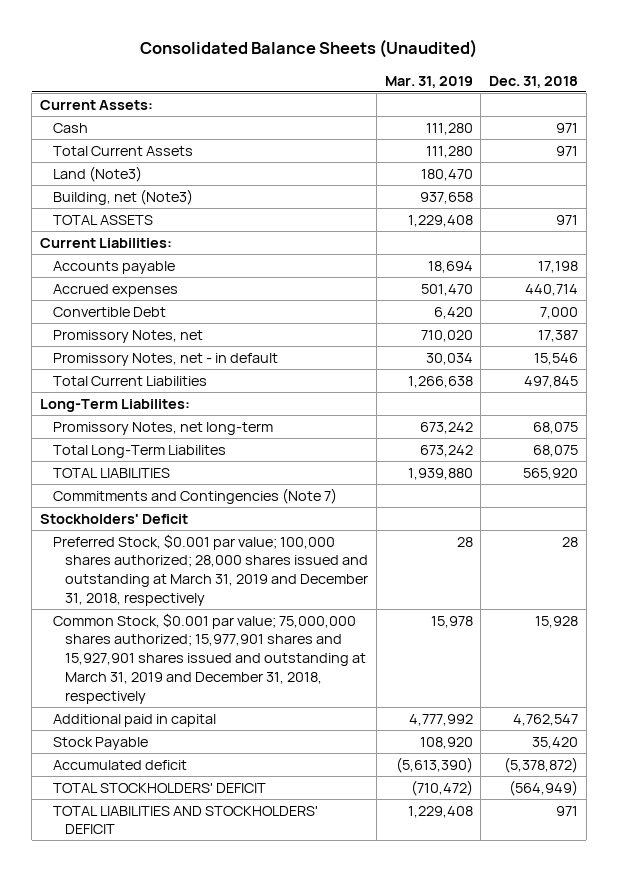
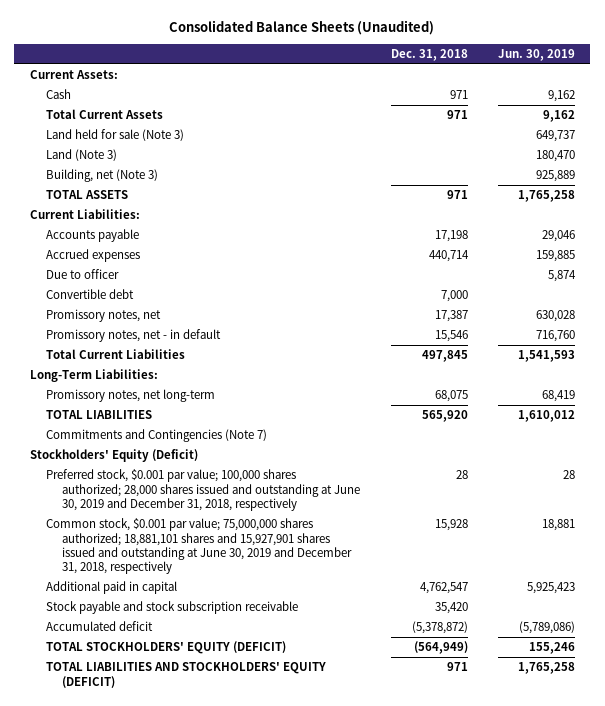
- | Mar. 31, 2019 | Dec. 31, 2018
+ | Dec. 31, 2018 | Jun. 30, 2019
- Land (Note3) | 180,470 |
- Building, net (Note3) | 937,658 |
+ Land held for sale (Note 3) | | 649,737
+ Land (Note 3) | | 180,470
+ Building, net (Note 3) | | 925,889
- Convertible Debt | 6,420 | 7,000
- Promissory Notes, net | 710,020 | 17,387
- Promissory Notes, net - in default | 30,034 | 15,546
+ Due to officer | | 5,874
+ Convertible debt | 7,000 |
+ Promissory notes, net | 17,387 | 630,028
+ Promissory notes, net - in default | 15,546 | 716,760
- Long-Term Liabilites:
- Promissory Notes, net long-term | 673,242 | 68,075
- Total Long-Term Liabilites | 673,242 | 68,075
+ Long-Term Liabilities:
+ Promissory notes, net long-term | 68,075 | 68,419
- Stockholders' Deficit
- Preferred Stock, $0.001 par value; 100,000 shares authorized; 28,000 shares issued and outstanding at March 31, 2019 and December 31, 2018, respectively | 28 | 28
- Common Stock, $0.001 par value; 75,000,000 shares authorized; 15,977,901 shares and 15,927,901 shares issued and outstanding at March 31, 2019 and December 31, 2018, respectively | 15,978 | 15,928
+ Stockholders' Equity (Deficit)
+ Preferred stock, $0.001 par value; 100,000 shares authorized; 28,000 shares issued and outstanding at June 30, 2019 and December 31, 2018, respectively | 28 | 28
+ Common stock, $0.001 par value; 75,000,000 shares authorized; 18,881,101 shares and 15,927,901 shares issued and outstanding at June 30, 2019 and December 31, 2018, respectively | 15,928 | 18,881
- Stock Payable | 108,920 | 35,420
+ Stock payable and stock subscription receivable | 35,420 |
- TOTAL STOCKHOLDERS' DEFICIT | (710,472) | (564,949)
- TOTAL LIABILITIES AND STOCKHOLDERS' DEFICIT | 1,229,408 | 971
+ TOTAL STOCKHOLDERS' EQUITY (DEFICIT) | (564,949) | 155,246
+ TOTAL LIABILITIES AND STOCKHOLDERS' EQUITY (DEFICIT) | 971 | 1,765,258

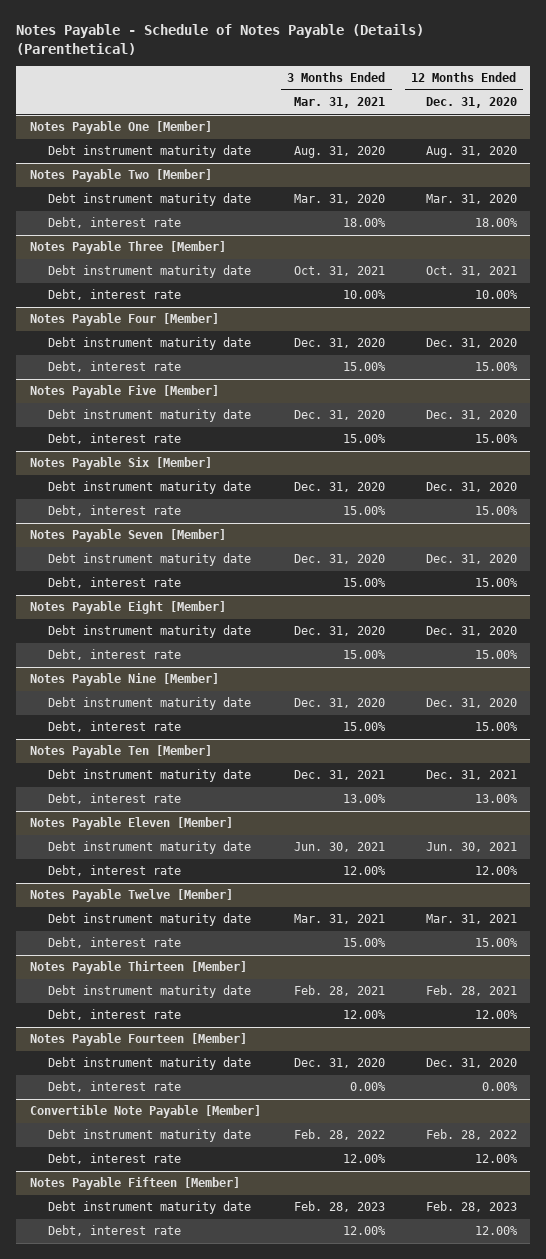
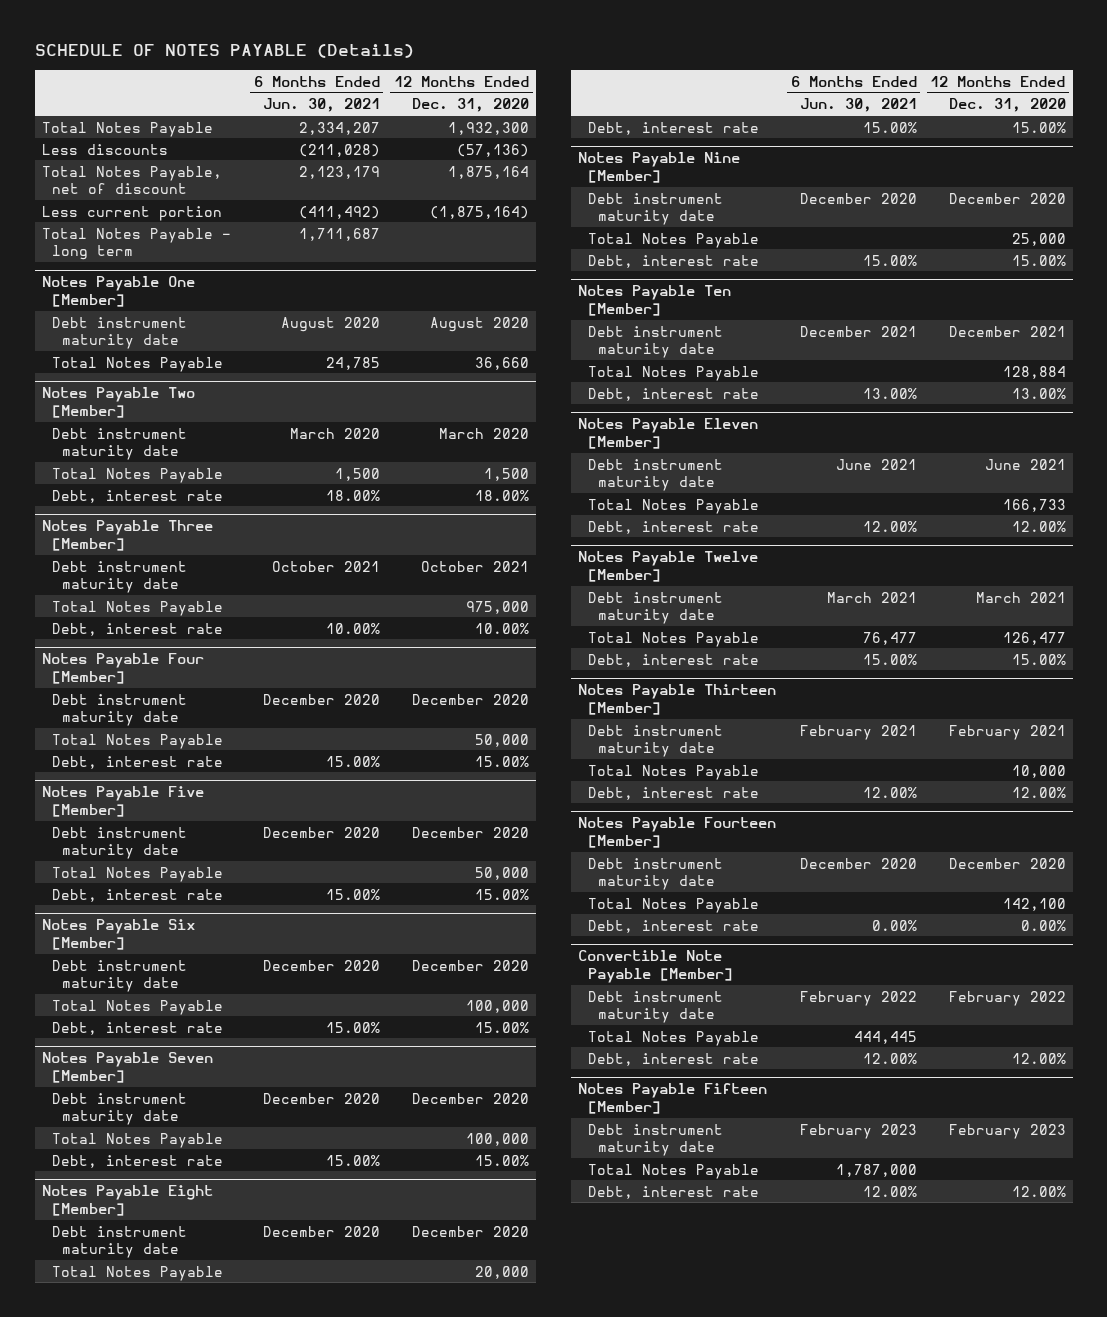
- Notes Payable - Schedule of Notes Payable (Details) (Parenthetical)
+ SCHEDULE OF NOTES PAYABLE (Details)
- | 3 Months Ended Mar. 31, 2021 | 12 Months Ended Dec. 31, 2020
+ | 6 Months Ended Jun. 30, 2021 | 12 Months Ended Dec. 31, 2020
+ Total Notes Payable | 2,334,207 | 1,932,300
+ Less discounts | (211,028) | (57,136)
+ Total Notes Payable, net of discount | 2,123,179 | 1,875,164
+ Less current portion | (411,492) | (1,875,164)
+ Total Notes Payable - long term | 1,711,687 |
@ Notes Payable One [Member]
- Debt instrument maturity date | Aug. 31, 2020 | Aug. 31, 2020
+ Debt instrument maturity date | August 2020 | August 2020
+ Total Notes Payable | 24,785 | 36,660
@ Notes Payable Two [Member]
- Debt instrument maturity date | Mar. 31, 2020 | Mar. 31, 2020
+ Debt instrument maturity date | March 2020 | March 2020
+ Total Notes Payable | 1,500 | 1,500
@ Notes Payable Three [Member]
- Debt instrument maturity date | Oct. 31, 2021 | Oct. 31, 2021
+ Debt instrument maturity date | October 2021 | October 2021
+ Total Notes Payable | | 975,000
@ Notes Payable Four [Member]
- Debt instrument maturity date | Dec. 31, 2020 | Dec. 31, 2020
+ Debt instrument maturity date | December 2020 | December 2020
+ Total Notes Payable | | 50,000
@ Notes Payable Five [Member]
- Debt instrument maturity date | Dec. 31, 2020 | Dec. 31, 2020
+ Debt instrument maturity date | December 2020 | December 2020
+ Total Notes Payable | | 50,000
@ Notes Payable Six [Member]
- Debt instrument maturity date | Dec. 31, 2020 | Dec. 31, 2020
+ Debt instrument maturity date | December 2020 | December 2020
+ Total Notes Payable | | 100,000
@ Notes Payable Seven [Member]
- Debt instrument maturity date | Dec. 31, 2020 | Dec. 31, 2020
+ Debt instrument maturity date | December 2020 | December 2020
+ Total Notes Payable | | 100,000
@ Notes Payable Eight [Member]
- Debt instrument maturity date | Dec. 31, 2020 | Dec. 31, 2020
+ Debt instrument maturity date | December 2020 | December 2020
+ Total Notes Payable | | 20,000
@ Notes Payable Nine [Member]
- Debt instrument maturity date | Dec. 31, 2020 | Dec. 31, 2020
+ Debt instrument maturity date | December 2020 | December 2020
+ Total Notes Payable | | 25,000
@ Notes Payable Ten [Member]
- Debt instrument maturity date | Dec. 31, 2021 | Dec. 31, 2021
+ Debt instrument maturity date | December 2021 | December 2021
+ Total Notes Payable | | 128,884
@ Notes Payable Eleven [Member]
- Debt instrument maturity date | Jun. 30, 2021 | Jun. 30, 2021
+ Debt instrument maturity date | June 2021 | June 2021
+ Total Notes Payable | | 166,733
@ Notes Payable Twelve [Member]
- Debt instrument maturity date | Mar. 31, 2021 | Mar. 31, 2021
+ Debt instrument maturity date | March 2021 | March 2021
+ Total Notes Payable | 76,477 | 126,477
@ Notes Payable Thirteen [Member]
- Debt instrument maturity date | Feb. 28, 2021 | Feb. 28, 2021
+ Debt instrument maturity date | February 2021 | February 2021
+ Total Notes Payable | | 10,000
@ Notes Payable Fourteen [Member]
- Debt instrument maturity date | Dec. 31, 2020 | Dec. 31, 2020
+ Debt instrument maturity date | December 2020 | December 2020
+ Total Notes Payable | | 142,100
@ Convertible Note Payable [Member]
- Debt instrument maturity date | Feb. 28, 2022 | Feb. 28, 2022
+ Debt instrument maturity date | February 2022 | February 2022
+ Total Notes Payable | 444,445 |
@ Notes Payable Fifteen [Member]
- Debt instrument maturity date | Feb. 28, 2023 | Feb. 28, 2023
+ Debt instrument maturity date | February 2023 | February 2023
+ Total Notes Payable | 1,787,000 |

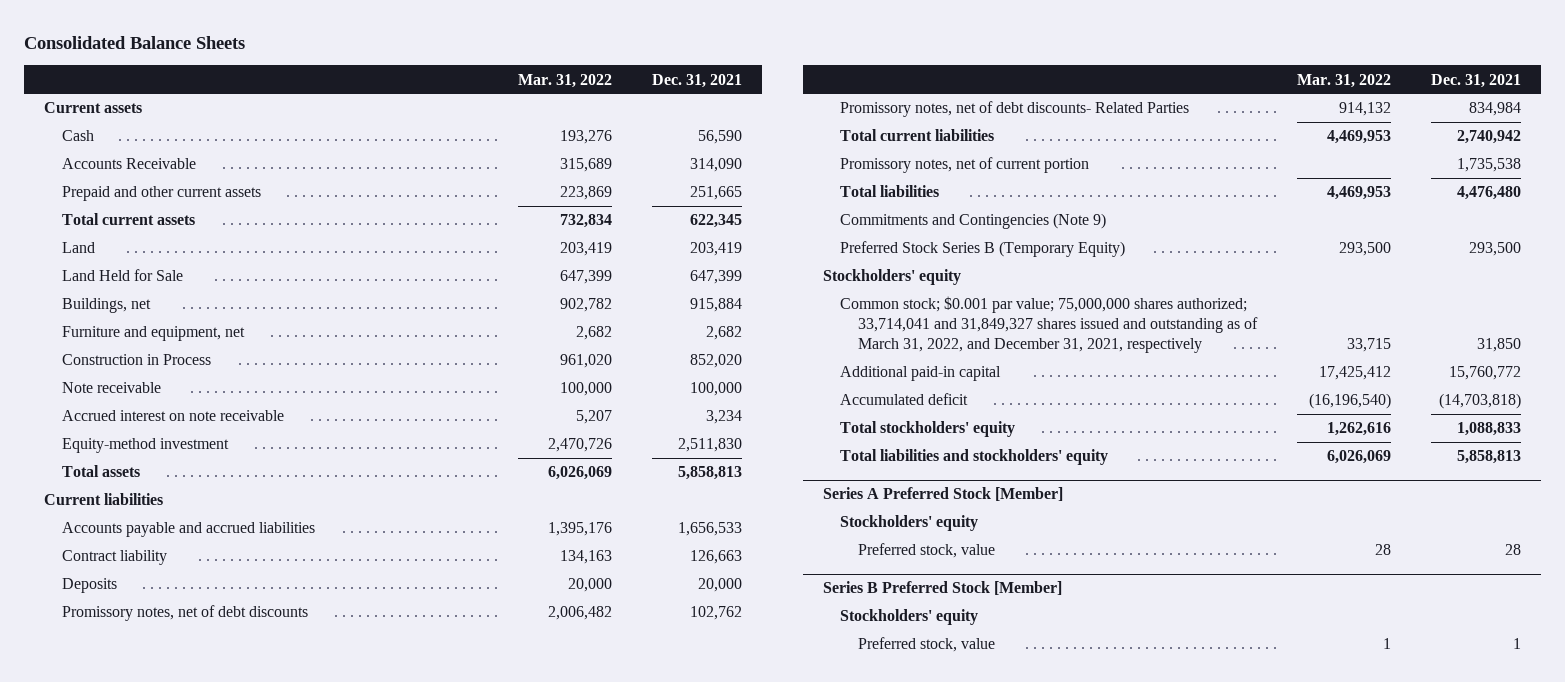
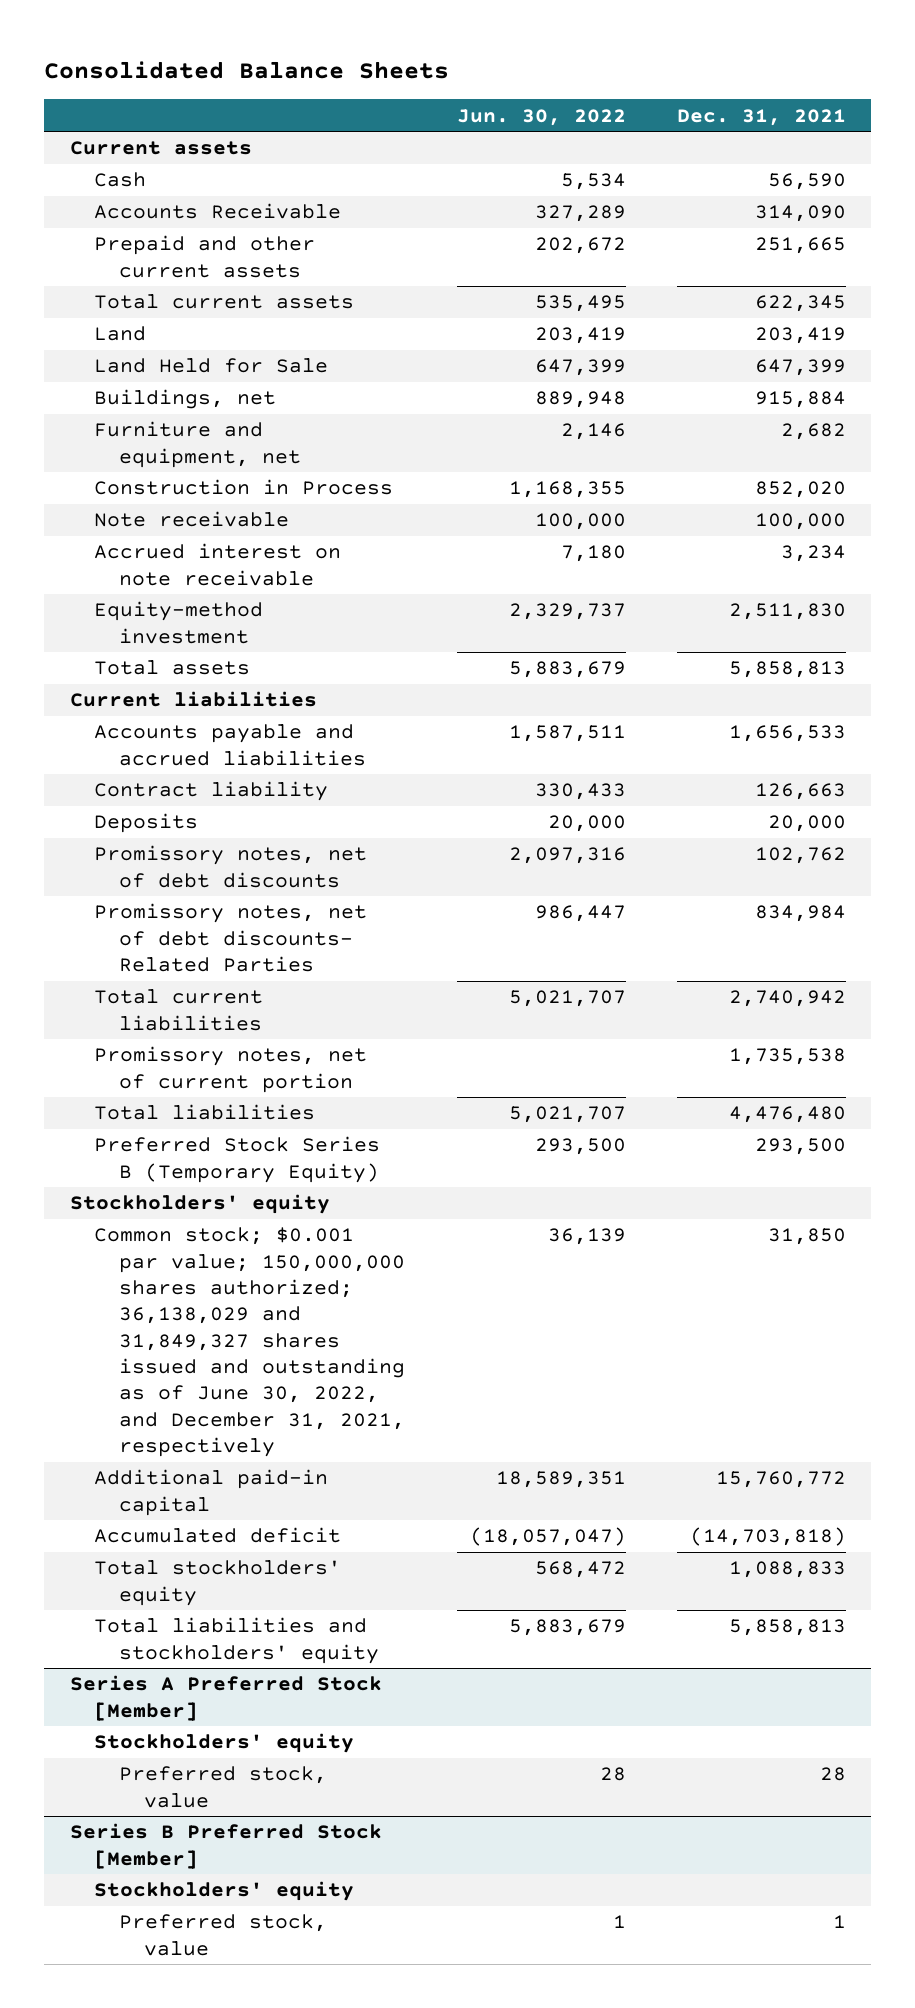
- | Mar. 31, 2022 | Dec. 31, 2021
+ | Jun. 30, 2022 | Dec. 31, 2021
- Commitments and Contingencies (Note 9)
- Common stock; $0.001 par value; 75,000,000 shares authorized; 33,714,041 and 31,849,327 shares issued and outstanding as of March 31, 2022, and December 31, 2021, respectively | 33,715 | 31,850
+ Common stock; $0.001 par value; 150,000,000 shares authorized; 36,138,029 and 31,849,327 shares issued and outstanding as of June 30, 2022, and December 31, 2021, respectively | 36,139 | 31,850

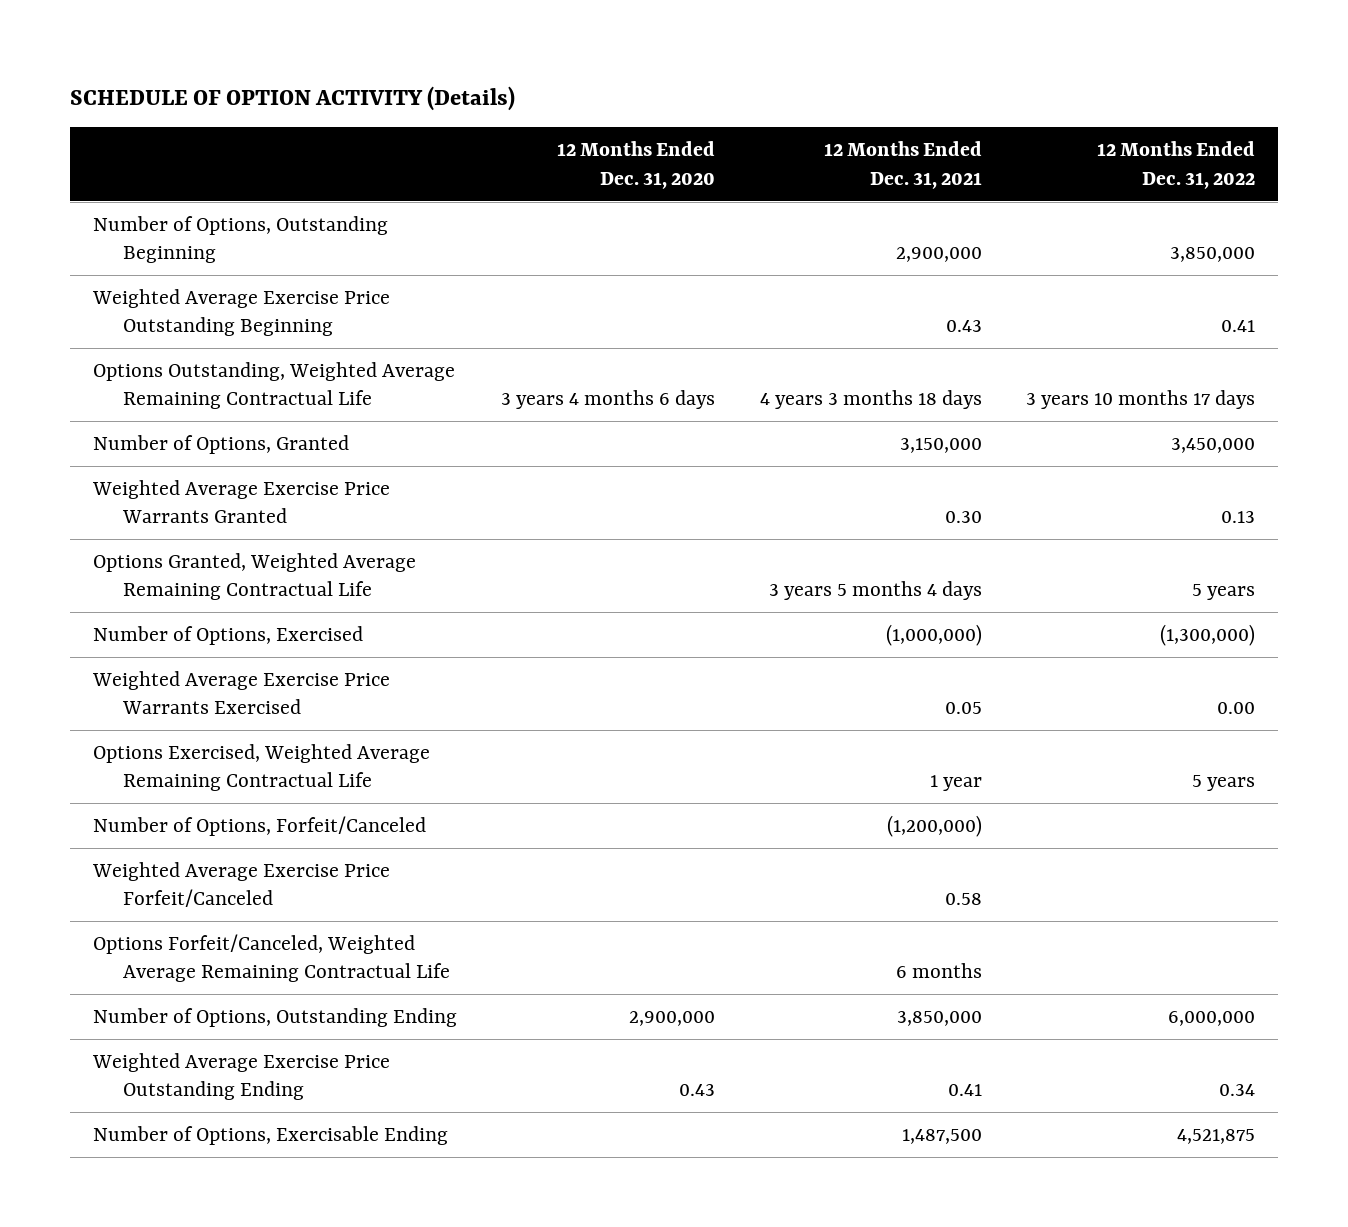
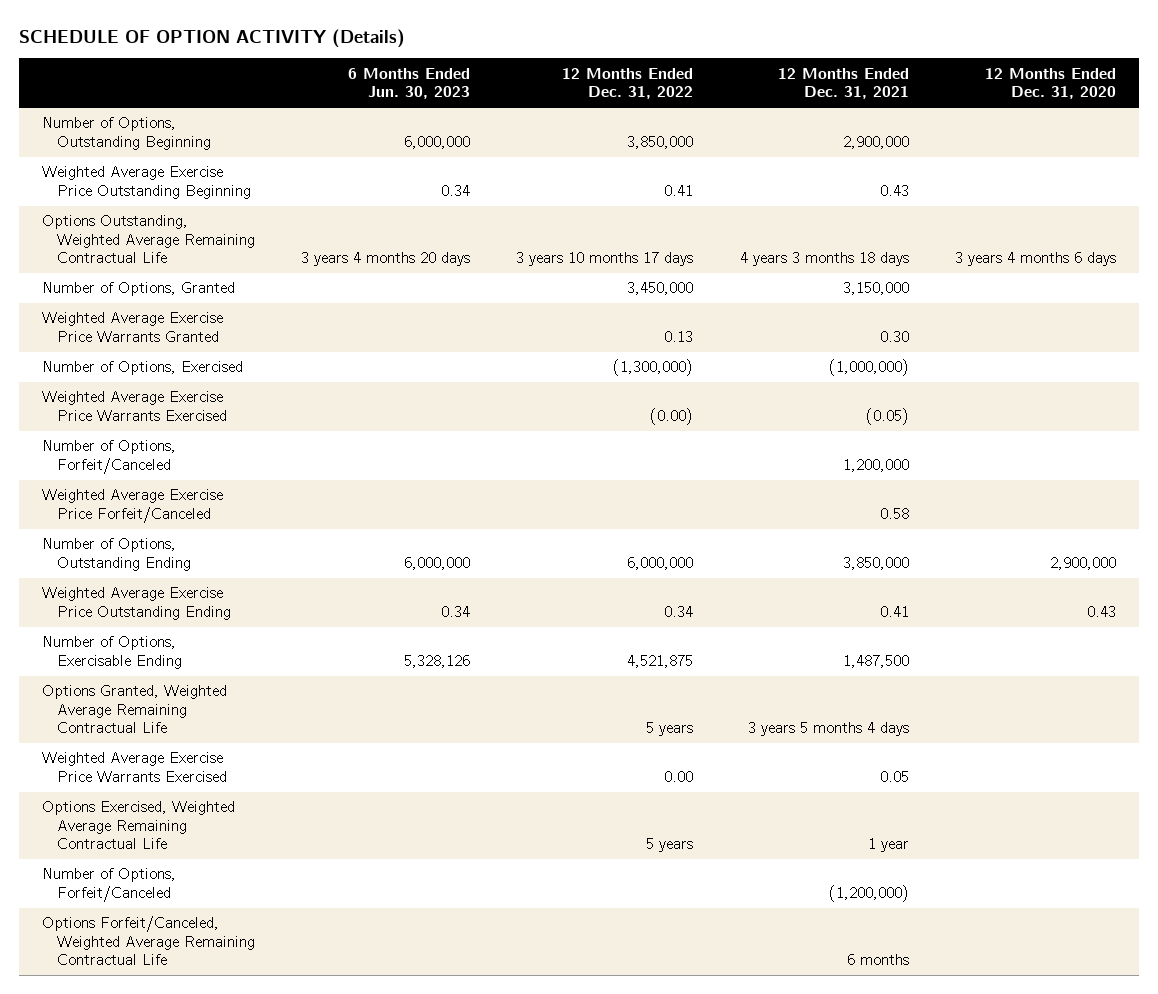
- | 12 Months Ended Dec. 31, 2020 | 12 Months Ended Dec. 31, 2021 | 12 Months Ended Dec. 31, 2022
+ | 6 Months Ended Jun. 30, 2023 | 12 Months Ended Dec. 31, 2022 | 12 Months Ended Dec. 31, 2021 | 12 Months Ended Dec. 31, 2020
+ Weighted Average Exercise Price Warrants Exercised | | (0.00) | (0.05) |
+ Number of Options, Forfeit/Canceled | | | 1,200,000 |
moved down: Options Granted, Weighted Average Remaining Contractual Life | | 5 years | 3 years 5 months 4 days |
moved down: Weighted Average Exercise Price Warrants Exercised | | 0.00 | 0.05 |
moved down: Options Exercised, Weighted Average Remaining Contractual Life | | 5 years | 1 year |
moved down: Number of Options, Forfeit/Canceled | | | (1,200,000) |
moved down: Options Forfeit/Canceled, Weighted Average Remaining Contractual Life | | | 6 months |

